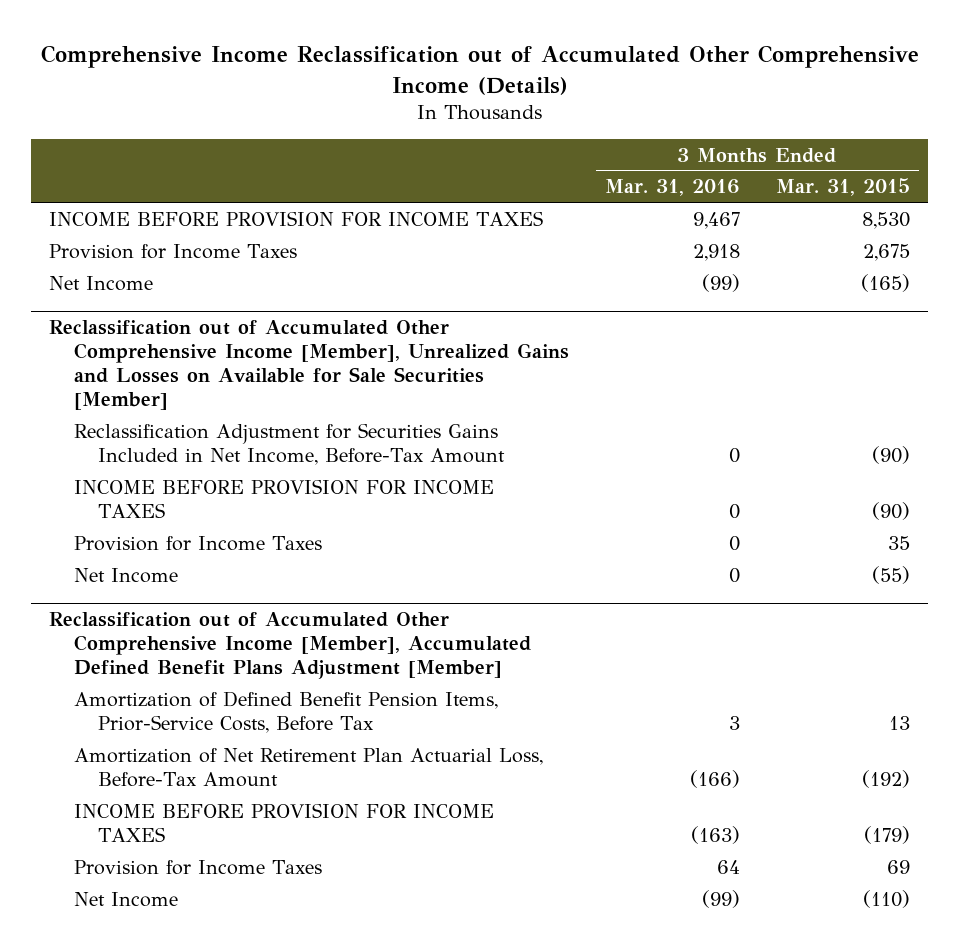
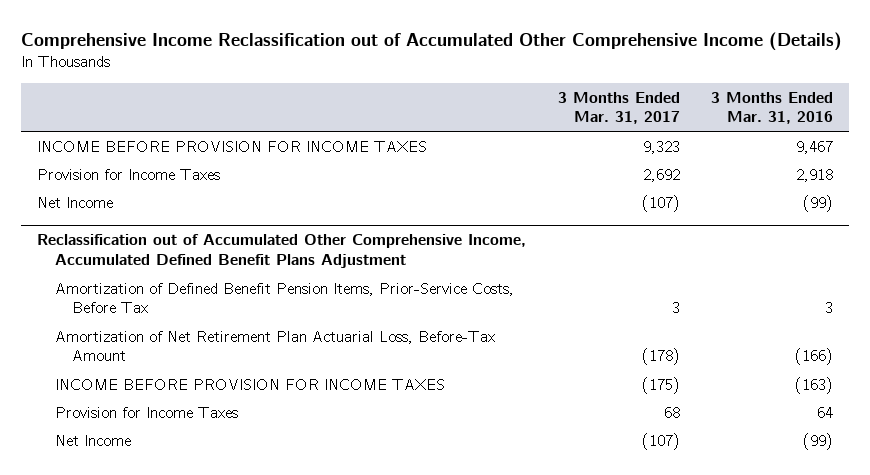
- | 3 Months Ended Mar. 31, 2016 | 3 Months Ended Mar. 31, 2015
+ | 3 Months Ended Mar. 31, 2017 | 3 Months Ended Mar. 31, 2016
- Reclassification out of Accumulated Other Comprehensive Income [Member], Unrealized Gains and Losses on Available for Sale Securities [Member]
- Reclassification Adjustment for Securities Gains Included in Net Income, Before-Tax Amount | 0 | (90)
- INCOME BEFORE PROVISION FOR INCOME TAXES | 0 | (90)
- Provision for Income Taxes | 0 | 35
- Net Income | 0 | (55)
- Reclassification out of Accumulated Other Comprehensive Income [Member], Accumulated Defined Benefit Plans Adjustment [Member]
+ Reclassification out of Accumulated Other Comprehensive Income, Accumulated Defined Benefit Plans Adjustment

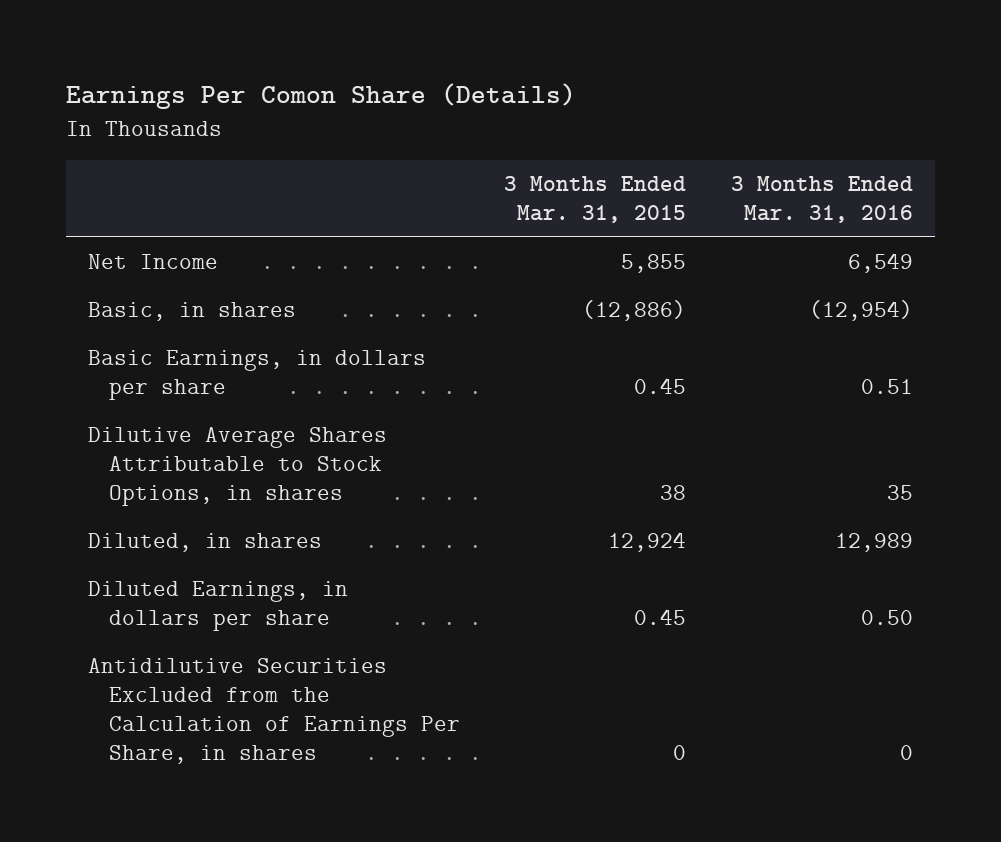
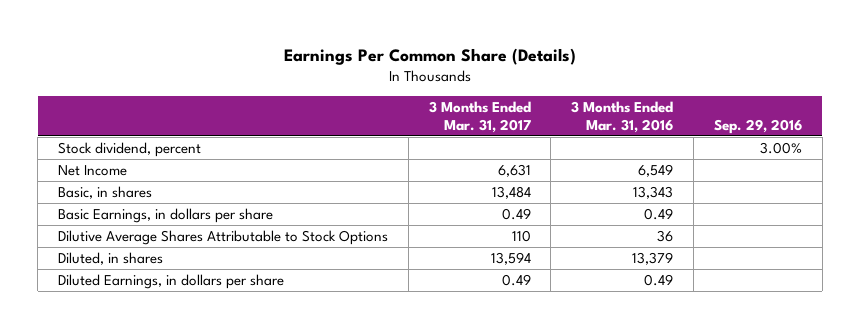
- Earnings Per Comon Share (Details)
+ Earnings Per Common Share (Details)
- | 3 Months Ended Mar. 31, 2015 | 3 Months Ended Mar. 31, 2016
+ | 3 Months Ended Mar. 31, 2017 | 3 Months Ended Mar. 31, 2016 | Sep. 29, 2016
+ Stock dividend, percent | | | 3.00%
- Basic, in shares | (12,886) | (12,954)
- Basic Earnings, in dollars per share | 0.45 | 0.51
- Dilutive Average Shares Attributable to Stock Options, in shares | 38 | 35
- Diluted, in shares | 12,924 | 12,989
- Diluted Earnings, in dollars per share | 0.45 | 0.50
- Antidilutive Securities Excluded from the Calculation of Earnings Per Share, in shares | 0 | 0
+ Basic, in shares | 13,484 | 13,343 |
+ Basic Earnings, in dollars per share | 0.49 | 0.49 |
+ Dilutive Average Shares Attributable to Stock Options | 110 | 36 |
+ Diluted, in shares | 13,594 | 13,379 |
+ Diluted Earnings, in dollars per share | 0.49 | 0.49 |

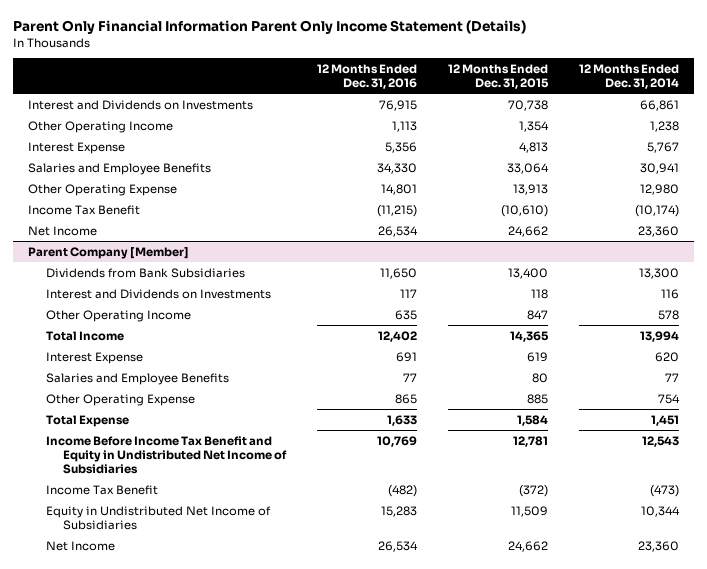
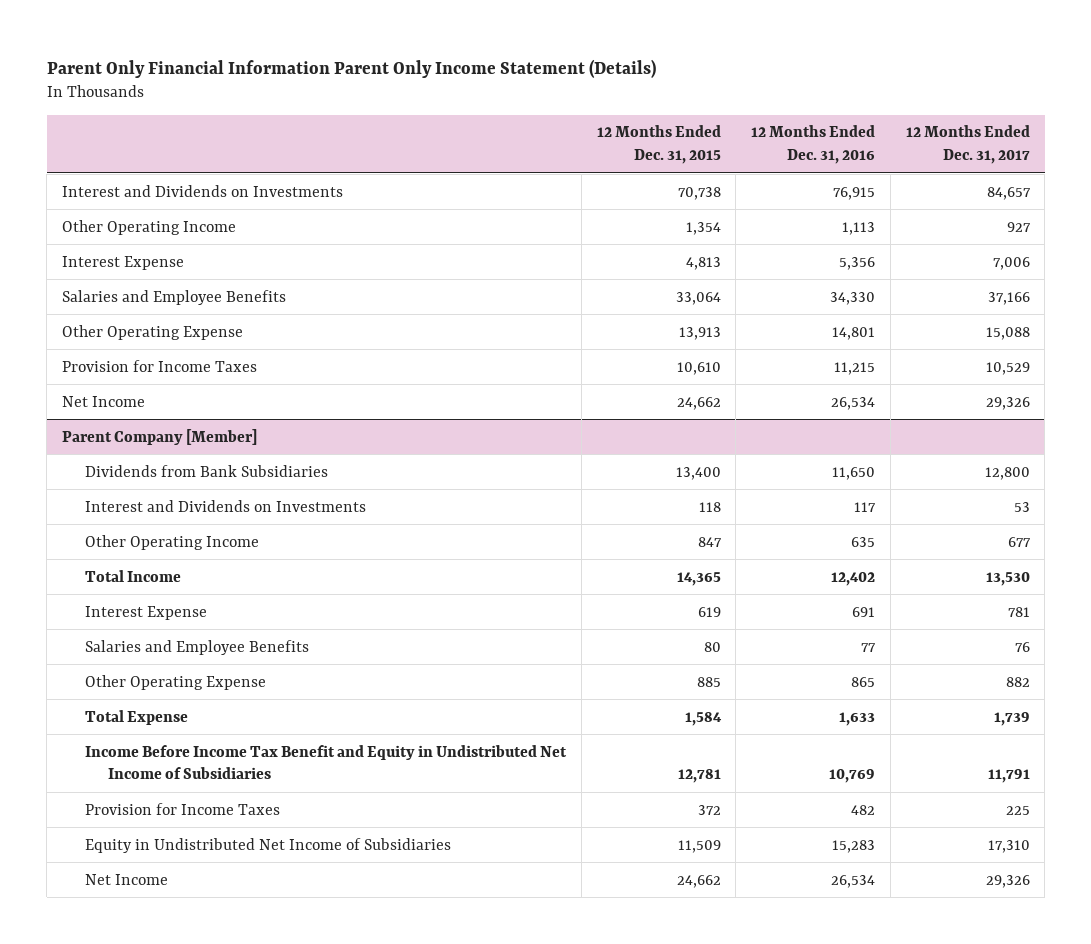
- | 12 Months Ended Dec. 31, 2016 | 12 Months Ended Dec. 31, 2015 | 12 Months Ended Dec. 31, 2014
+ | 12 Months Ended Dec. 31, 2015 | 12 Months Ended Dec. 31, 2016 | 12 Months Ended Dec. 31, 2017
- Income Tax Benefit | (11,215) | (10,610) | (10,174)
+ Provision for Income Taxes | 10,610 | 11,215 | 10,529
@ Parent Company [Member]
- Income Tax Benefit | (482) | (372) | (473)
+ Provision for Income Taxes | 372 | 482 | 225

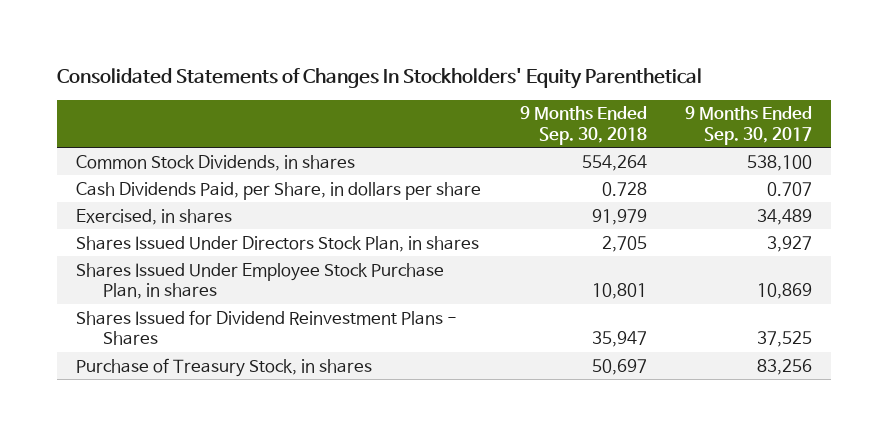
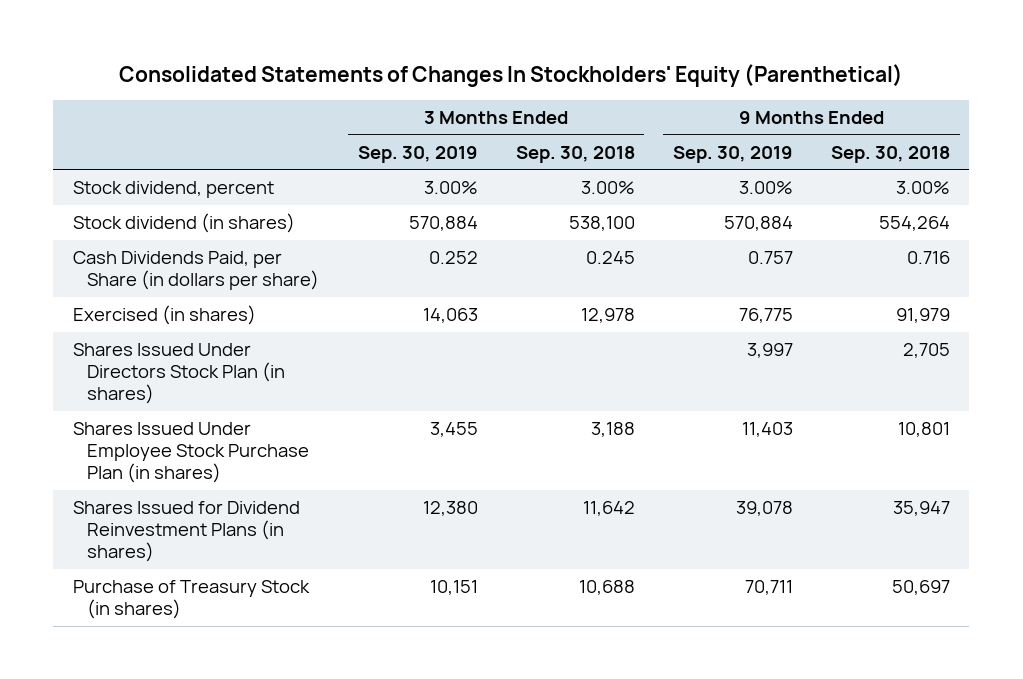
- Consolidated Statements of Changes In Stockholders' Equity Parenthetical
+ Consolidated Statements of Changes In Stockholders' Equity (Parenthetical)
- | 9 Months Ended Sep. 30, 2018 | 9 Months Ended Sep. 30, 2017
+ | 3 Months Ended Sep. 30, 2019 | 3 Months Ended Sep. 30, 2018 | 9 Months Ended Sep. 30, 2019 | 9 Months Ended Sep. 30, 2018
- Common Stock Dividends, in shares | 554,264 | 538,100
- Cash Dividends Paid, per Share, in dollars per share | 0.728 | 0.707
- Exercised, in shares | 91,979 | 34,489
- Shares Issued Under Directors Stock Plan, in shares | 2,705 | 3,927
- Shares Issued Under Employee Stock Purchase Plan, in shares | 10,801 | 10,869
- Shares Issued for Dividend Reinvestment Plans - Shares | 35,947 | 37,525
- Purchase of Treasury Stock, in shares | 50,697 | 83,256
+ Stock dividend, percent | 3.00% | 3.00% | 3.00% | 3.00%
+ Stock dividend (in shares) | 570,884 | 538,100 | 570,884 | 554,264
+ Cash Dividends Paid, per Share (in dollars per share) | 0.252 | 0.245 | 0.757 | 0.716
+ Exercised (in shares) | 14,063 | 12,978 | 76,775 | 91,979
+ Shares Issued Under Directors Stock Plan (in shares) | | | 3,997 | 2,705
+ Shares Issued Under Employee Stock Purchase Plan (in shares) | 3,455 | 3,188 | 11,403 | 10,801
+ Shares Issued for Dividend Reinvestment Plans (in shares) | 12,380 | 11,642 | 39,078 | 35,947
+ Purchase of Treasury Stock (in shares) | 10,151 | 10,688 | 70,711 | 50,697

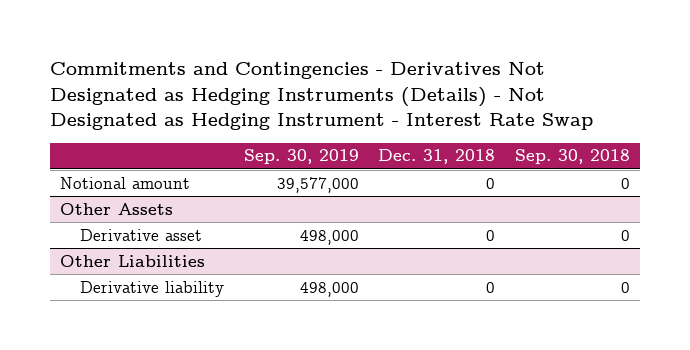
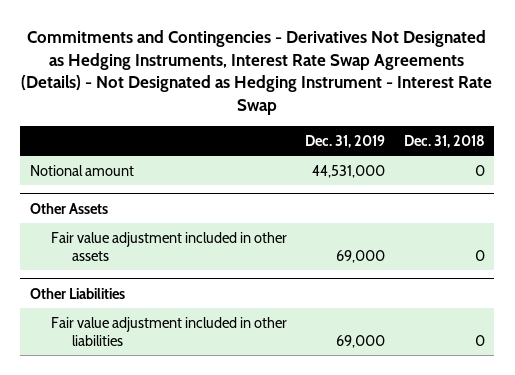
- Commitments and Contingencies - Derivatives Not Designated as Hedging Instruments (Details) - Not Designated as Hedging Instrument - Interest Rate Swap
+ Commitments and Contingencies - Derivatives Not Designated as Hedging Instruments, Interest Rate Swap Agreements (Details) - Not Designated as Hedging Instrument - Interest Rate Swap
- | Sep. 30, 2019 | Dec. 31, 2018 | Sep. 30, 2018
+ | Dec. 31, 2019 | Dec. 31, 2018
@ Other Assets
- Derivative asset | 498,000 | 0 | 0
+ Fair value adjustment included in other assets | 69,000 | 0
@ Other Liabilities
- Derivative liability | 498,000 | 0 | 0
+ Fair value adjustment included in other liabilities | 69,000 | 0

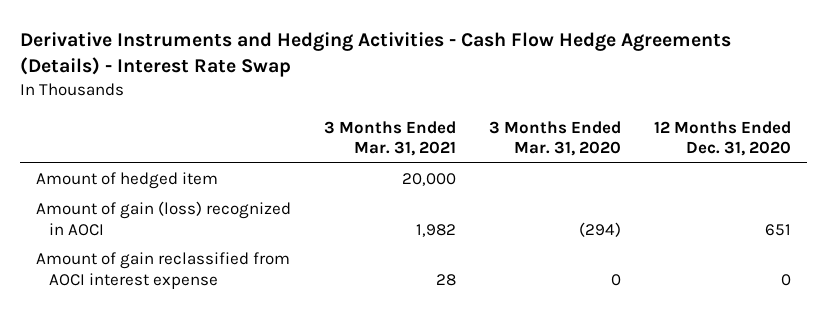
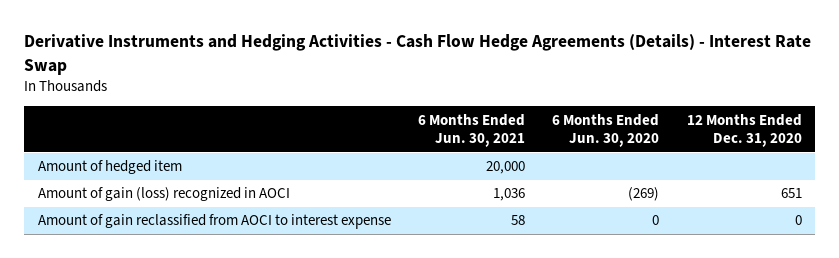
- | 3 Months Ended Mar. 31, 2021 | 3 Months Ended Mar. 31, 2020 | 12 Months Ended Dec. 31, 2020
+ | 6 Months Ended Jun. 30, 2021 | 6 Months Ended Jun. 30, 2020 | 12 Months Ended Dec. 31, 2020
- Amount of gain reclassified from AOCI interest expense | 28 | 0 | 0
+ Amount of gain reclassified from AOCI to interest expense | 58 | 0 | 0

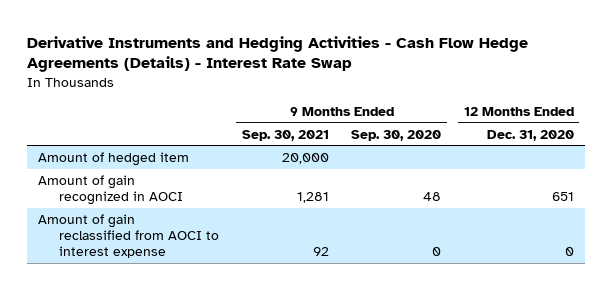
- | 6 Months Ended Jun. 30, 2021 | 6 Months Ended Jun. 30, 2020 | 12 Months Ended Dec. 31, 2020
+ | 9 Months Ended Sep. 30, 2021 | 9 Months Ended Sep. 30, 2020 | 12 Months Ended Dec. 31, 2020
- Amount of gain (loss) recognized in AOCI | 1,036 | (269) | 651
+ Amount of gain recognized in AOCI | 1,281 | 48 | 651

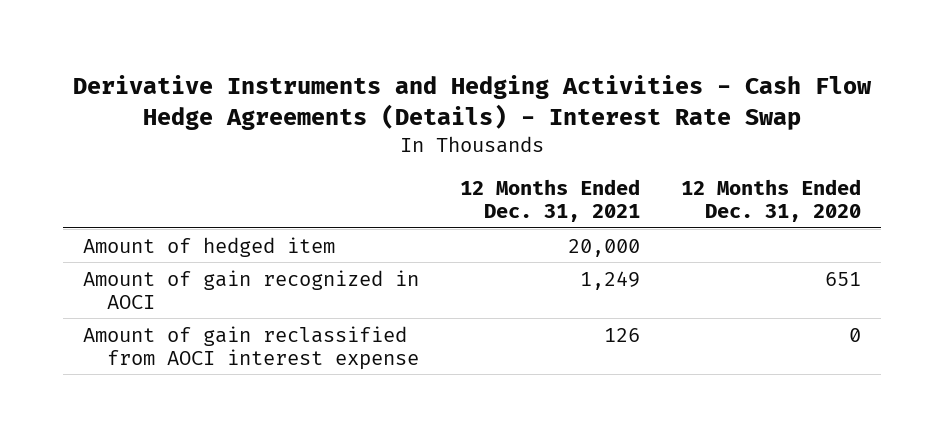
- | 9 Months Ended Sep. 30, 2021 | 9 Months Ended Sep. 30, 2020 | 12 Months Ended Dec. 31, 2020
+ | 12 Months Ended Dec. 31, 2021 | 12 Months Ended Dec. 31, 2020
- Amount of gain reclassified from AOCI to interest expense | 92 | 0 | 0
+ Amount of gain reclassified from AOCI interest expense | 126 | 0

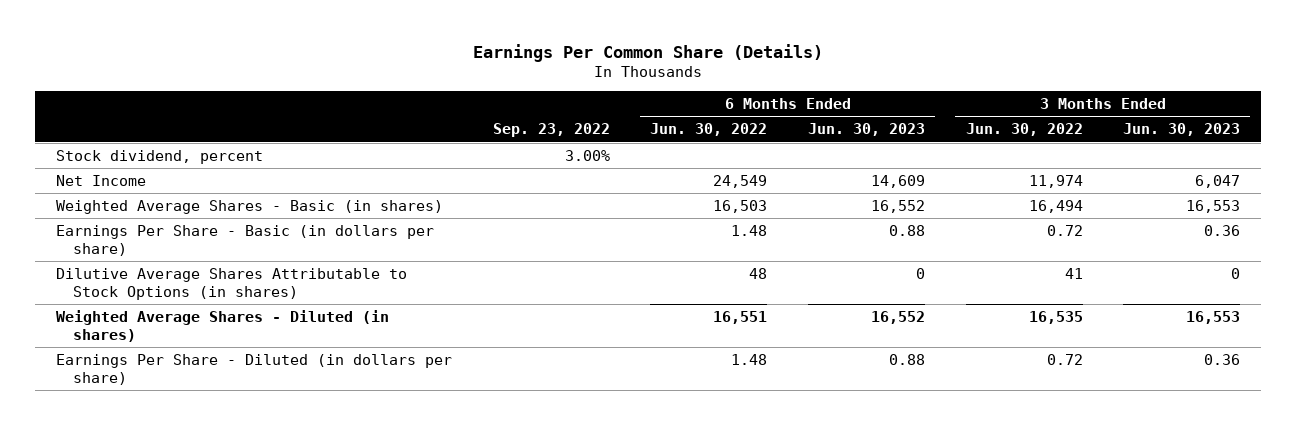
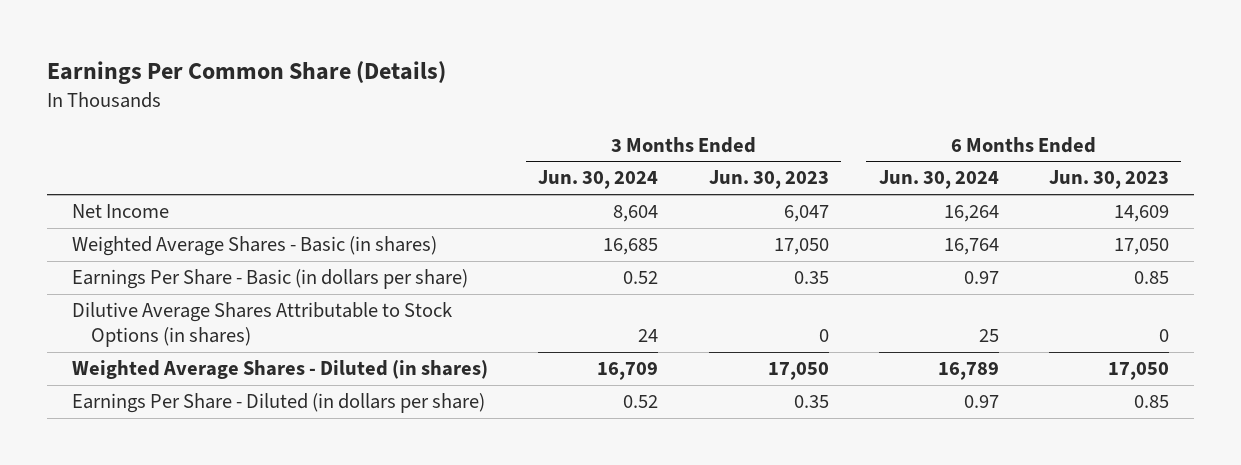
- | Sep. 23, 2022 | 6 Months Ended Jun. 30, 2022 | 6 Months Ended Jun. 30, 2023 | 3 Months Ended Jun. 30, 2022 | 3 Months Ended Jun. 30, 2023
+ | 3 Months Ended Jun. 30, 2024 | 3 Months Ended Jun. 30, 2023 | 6 Months Ended Jun. 30, 2024 | 6 Months Ended Jun. 30, 2023
- Stock dividend, percent | 3.00% | | | |
- Weighted Average Shares - Basic (in shares) | | 16,503 | 16,552 | 16,494 | 16,553
- Earnings Per Share - Basic (in dollars per share) | | 1.48 | 0.88 | 0.72 | 0.36
+ Weighted Average Shares - Basic (in shares) | 16,685 | 17,050 | 16,764 | 17,050
+ Earnings Per Share - Basic (in dollars per share) | 0.52 | 0.35 | 0.97 | 0.85
- Weighted Average Shares - Diluted (in shares) | | 16,551 | 16,552 | 16,535 | 16,553
- Earnings Per Share - Diluted (in dollars per share) | | 1.48 | 0.88 | 0.72 | 0.36
+ Weighted Average Shares - Diluted (in shares) | 16,709 | 17,050 | 16,789 | 17,050
+ Earnings Per Share - Diluted (in dollars per share) | 0.52 | 0.35 | 0.97 | 0.85

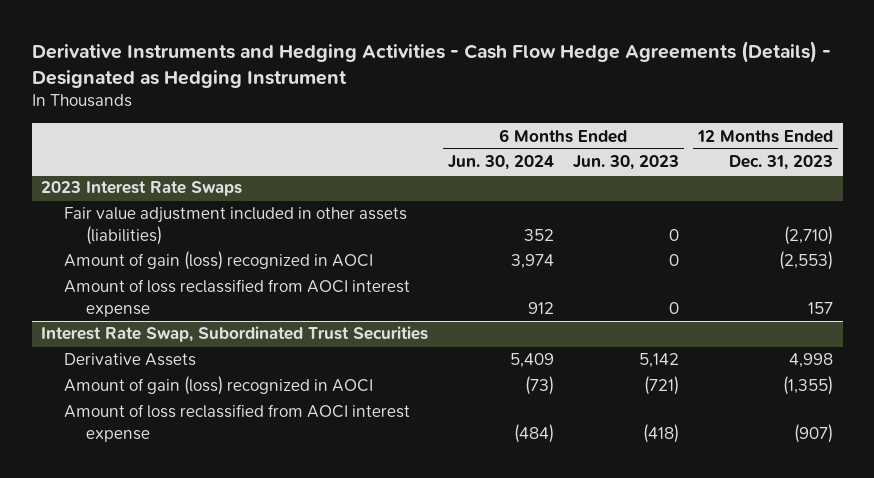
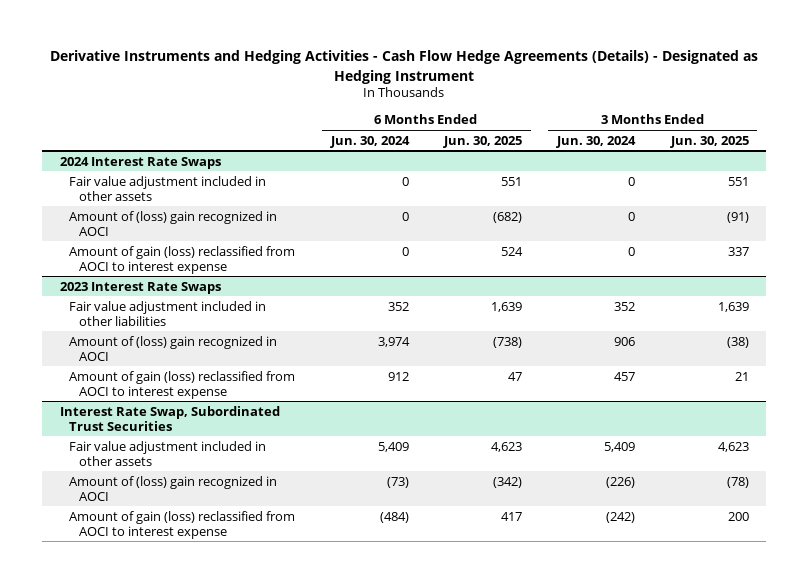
- | 6 Months Ended Jun. 30, 2024 | 6 Months Ended Jun. 30, 2023 | 12 Months Ended Dec. 31, 2023
+ | 6 Months Ended Jun. 30, 2024 | 6 Months Ended Jun. 30, 2025 | 3 Months Ended Jun. 30, 2024 | 3 Months Ended Jun. 30, 2025
+ 2024 Interest Rate Swaps
+ Fair value adjustment included in other assets | 0 | 551 | 0 | 551
+ Amount of (loss) gain recognized in AOCI | 0 | (682) | 0 | (91)
+ Amount of gain (loss) reclassified from AOCI to interest expense | 0 | 524 | 0 | 337
@ 2023 Interest Rate Swaps
- Fair value adjustment included in other assets (liabilities) | 352 | 0 | (2,710)
- Amount of gain (loss) recognized in AOCI | 3,974 | 0 | (2,553)
- Amount of loss reclassified from AOCI interest expense | 912 | 0 | 157
+ Fair value adjustment included in other liabilities | 352 | 1,639 | 352 | 1,639
+ Amount of (loss) gain recognized in AOCI | 3,974 | (738) | 906 | (38)
+ Amount of gain (loss) reclassified from AOCI to interest expense | 912 | 47 | 457 | 21
@ Interest Rate Swap, Subordinated Trust Securities
- Derivative Assets | 5,409 | 5,142 | 4,998
- Amount of gain (loss) recognized in AOCI | (73) | (721) | (1,355)
- Amount of loss reclassified from AOCI interest expense | (484) | (418) | (907)
+ Fair value adjustment included in other assets | 5,409 | 4,623 | 5,409 | 4,623
+ Amount of (loss) gain recognized in AOCI | (73) | (342) | (226) | (78)
+ Amount of gain (loss) reclassified from AOCI to interest expense | (484) | 417 | (242) | 200

